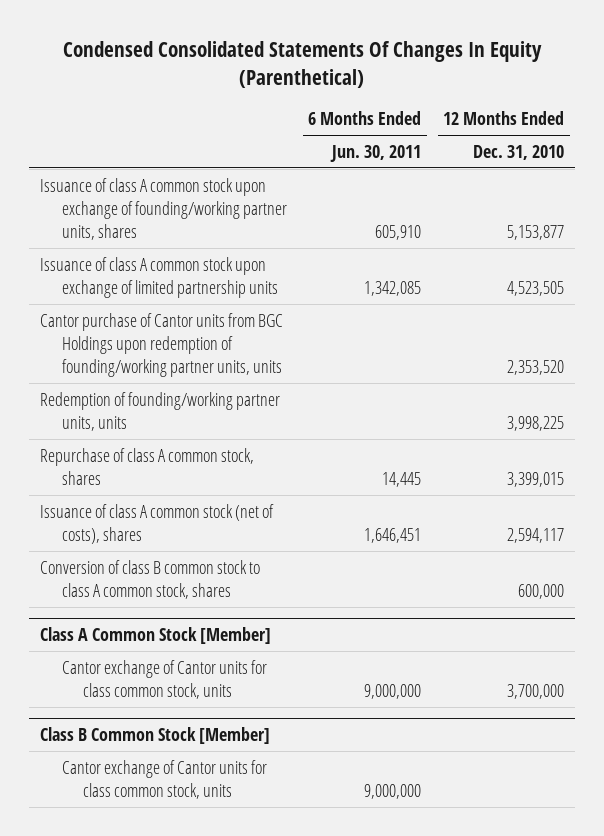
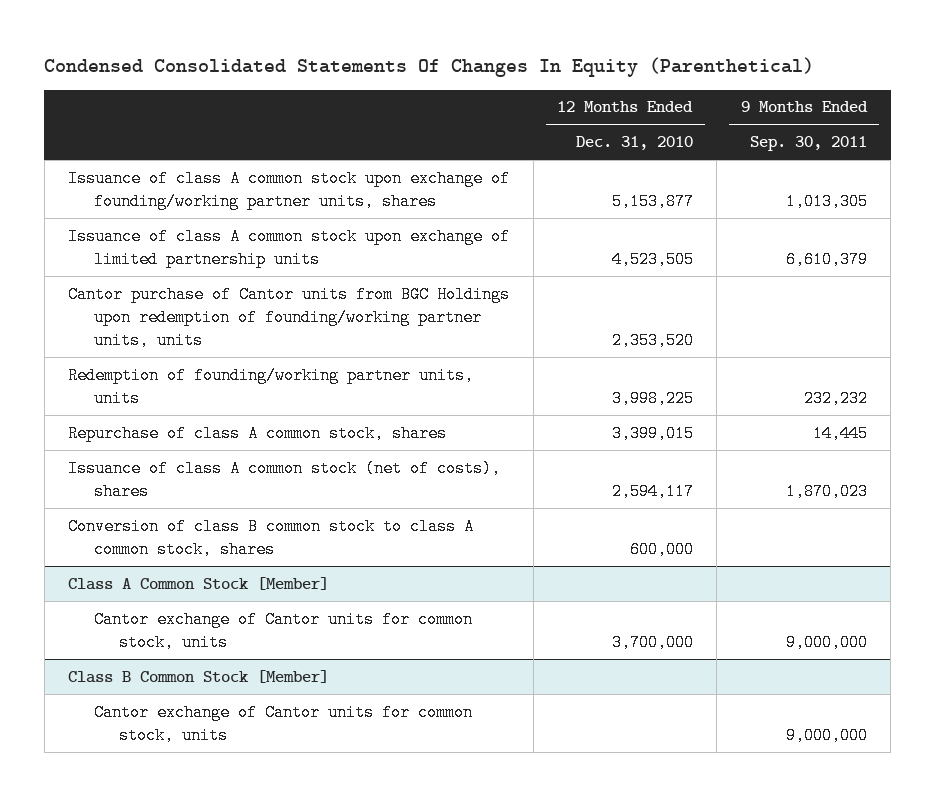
- | 6 Months Ended Jun. 30, 2011 | 12 Months Ended Dec. 31, 2010
+ | 12 Months Ended Dec. 31, 2010 | 9 Months Ended Sep. 30, 2011
@ Class A Common Stock [Member]
- Cantor exchange of Cantor units for class common stock, units | 9,000,000 | 3,700,000
+ Cantor exchange of Cantor units for common stock, units | 3,700,000 | 9,000,000
@ Class B Common Stock [Member]
- Cantor exchange of Cantor units for class common stock, units | 9,000,000 |
+ Cantor exchange of Cantor units for common stock, units | | 9,000,000

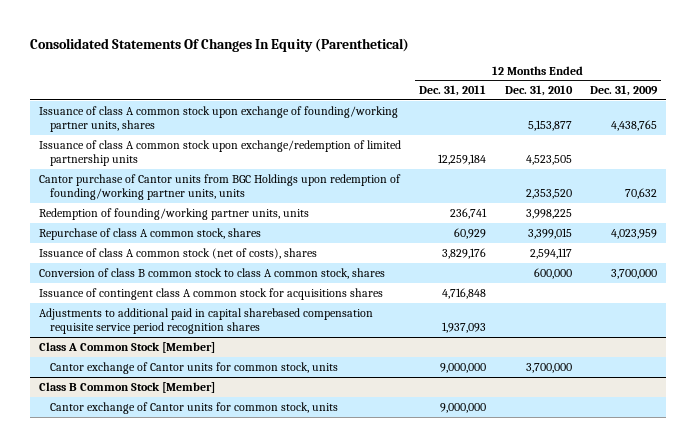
- Condensed Consolidated Statements Of Changes In Equity (Parenthetical)
+ Consolidated Statements Of Changes In Equity (Parenthetical)
- | 12 Months Ended Dec. 31, 2010 | 9 Months Ended Sep. 30, 2011
+ | 12 Months Ended Dec. 31, 2011 | 12 Months Ended Dec. 31, 2010 | 12 Months Ended Dec. 31, 2009
- Issuance of class A common stock upon exchange of limited partnership units | 4,523,505 | 6,610,379
+ Issuance of class A common stock upon exchange/redemption of limited partnership units | 12,259,184 | 4,523,505 |
+ Issuance of contingent class A common stock for acquisitions shares | 4,716,848 | |
+ Adjustments to additional paid in capital sharebased compensation requisite service period recognition shares | 1,937,093 | |

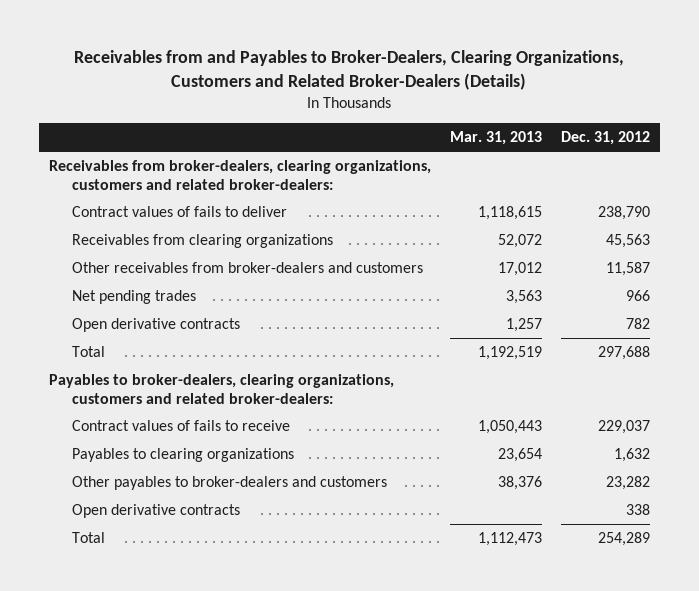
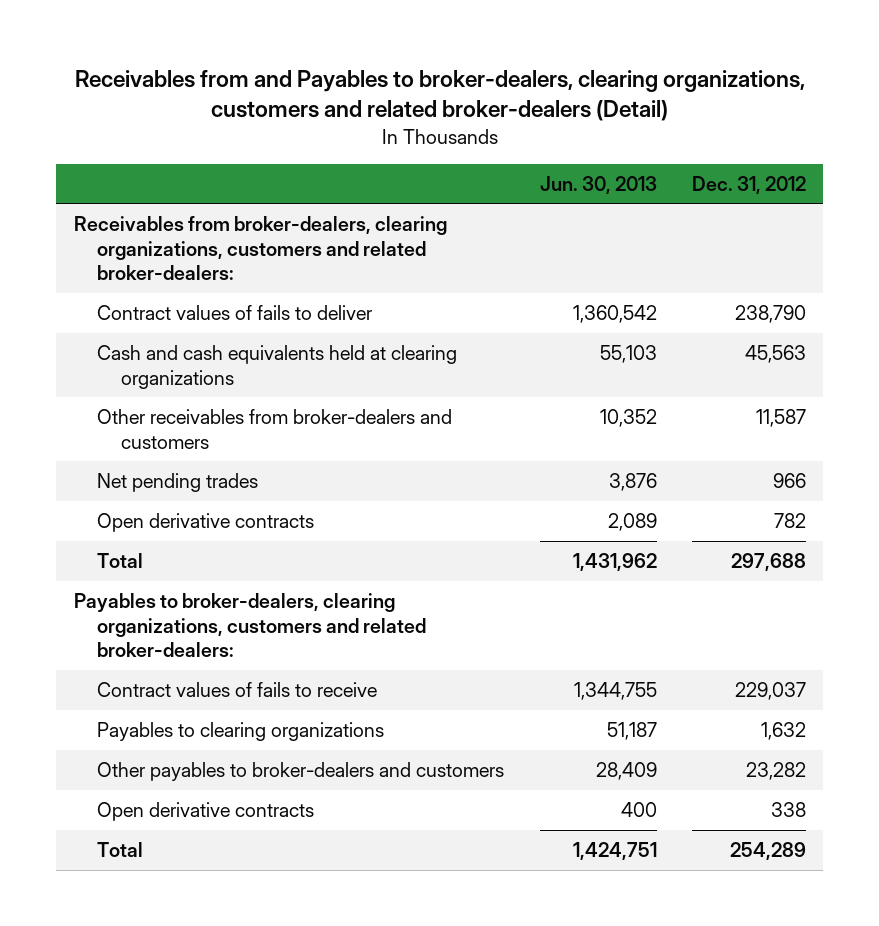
- Receivables from and Payables to Broker-Dealers, Clearing Organizations, Customers and Related Broker-Dealers (Details)
+ Receivables from and Payables to broker-dealers, clearing organizations, customers and related broker-dealers (Detail)
- | Mar. 31, 2013 | Dec. 31, 2012
+ | Jun. 30, 2013 | Dec. 31, 2012
- Receivables from clearing organizations | 52,072 | 45,563
+ Cash and cash equivalents held at clearing organizations | 55,103 | 45,563

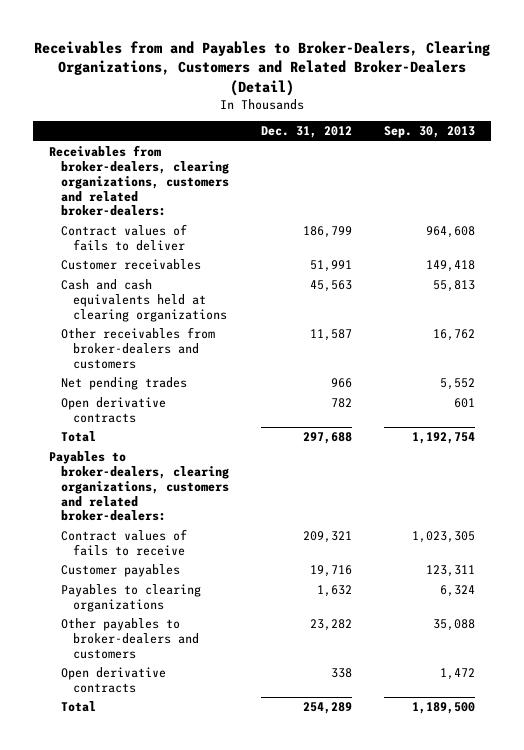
- Receivables from and Payables to broker-dealers, clearing organizations, customers and related broker-dealers (Detail)
+ Receivables from and Payables to Broker-Dealers, Clearing Organizations, Customers and Related Broker-Dealers (Detail)
- | Jun. 30, 2013 | Dec. 31, 2012
+ | Dec. 31, 2012 | Sep. 30, 2013
- Contract values of fails to deliver | 1,360,542 | 238,790
+ Contract values of fails to deliver | 186,799 | 964,608
+ Customer receivables | 51,991 | 149,418
- Contract values of fails to receive | 1,344,755 | 229,037
+ Contract values of fails to receive | 209,321 | 1,023,305
+ Customer payables | 19,716 | 123,311

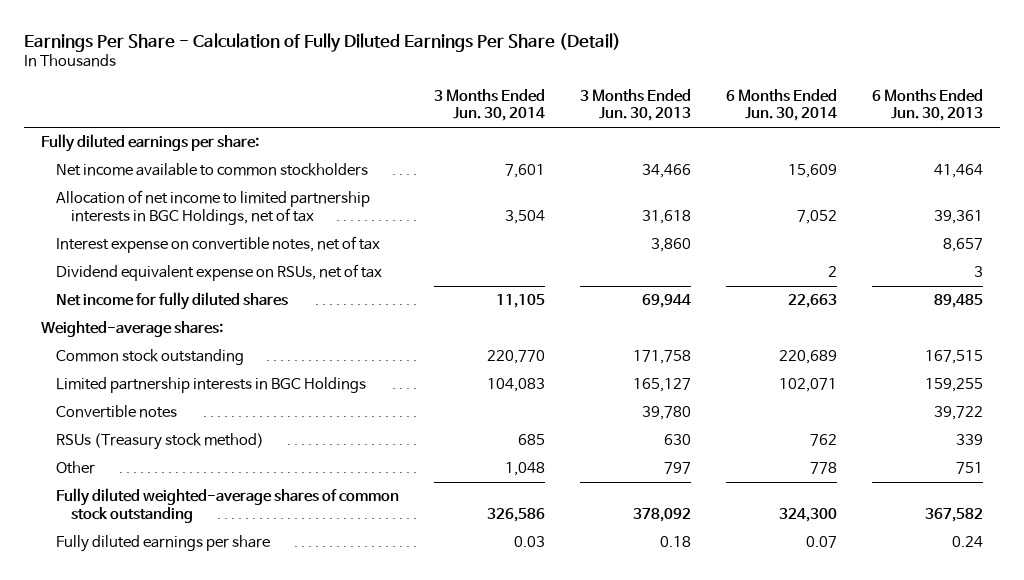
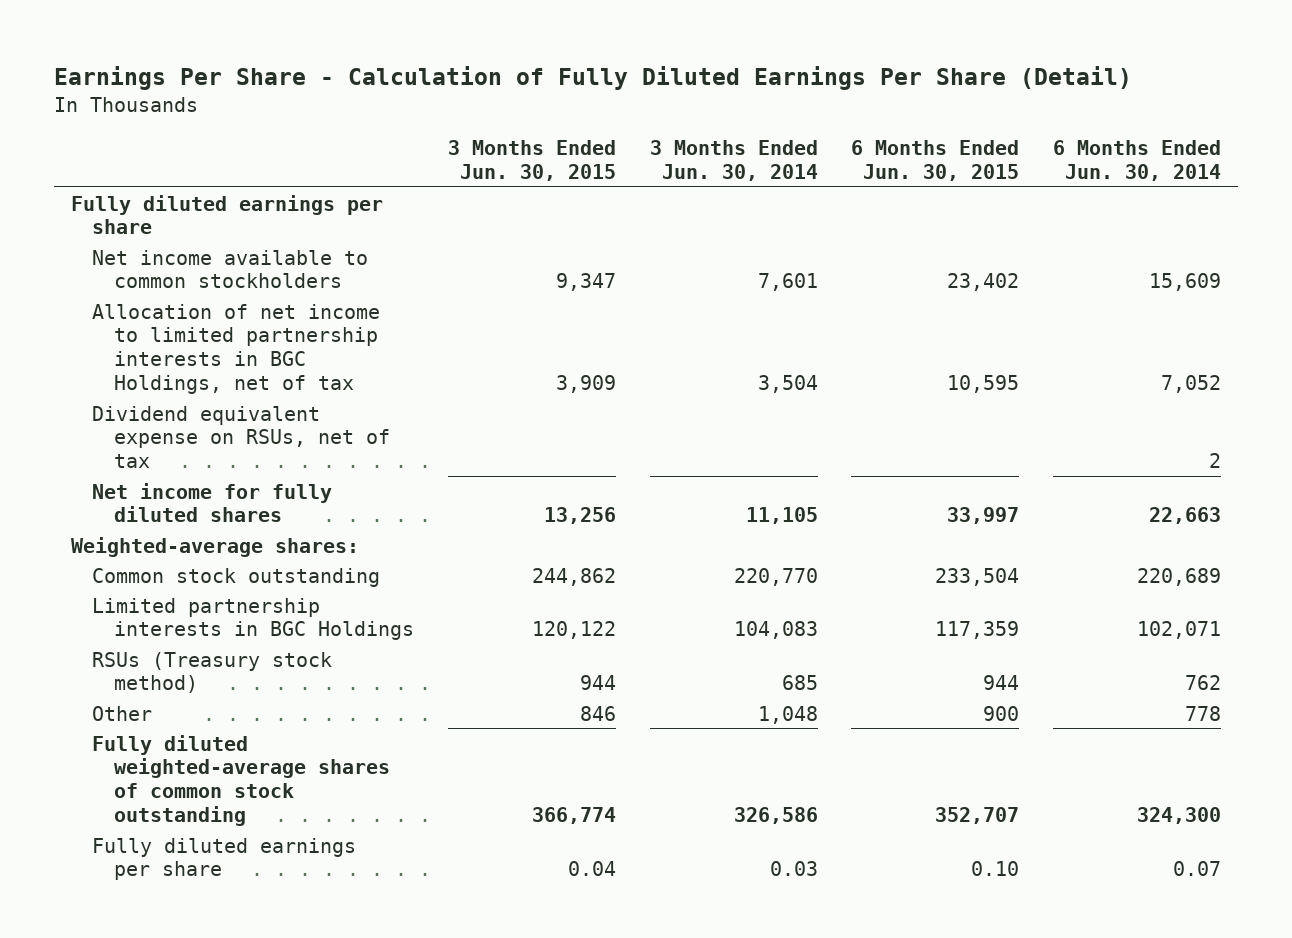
- | 3 Months Ended Jun. 30, 2014 | 3 Months Ended Jun. 30, 2013 | 6 Months Ended Jun. 30, 2014 | 6 Months Ended Jun. 30, 2013
+ | 3 Months Ended Jun. 30, 2015 | 3 Months Ended Jun. 30, 2014 | 6 Months Ended Jun. 30, 2015 | 6 Months Ended Jun. 30, 2014
- Fully diluted earnings per share:
+ Fully diluted earnings per share
- Interest expense on convertible notes, net of tax | | 3,860 | | 8,657
- Convertible notes | | 39,780 | | 39,722

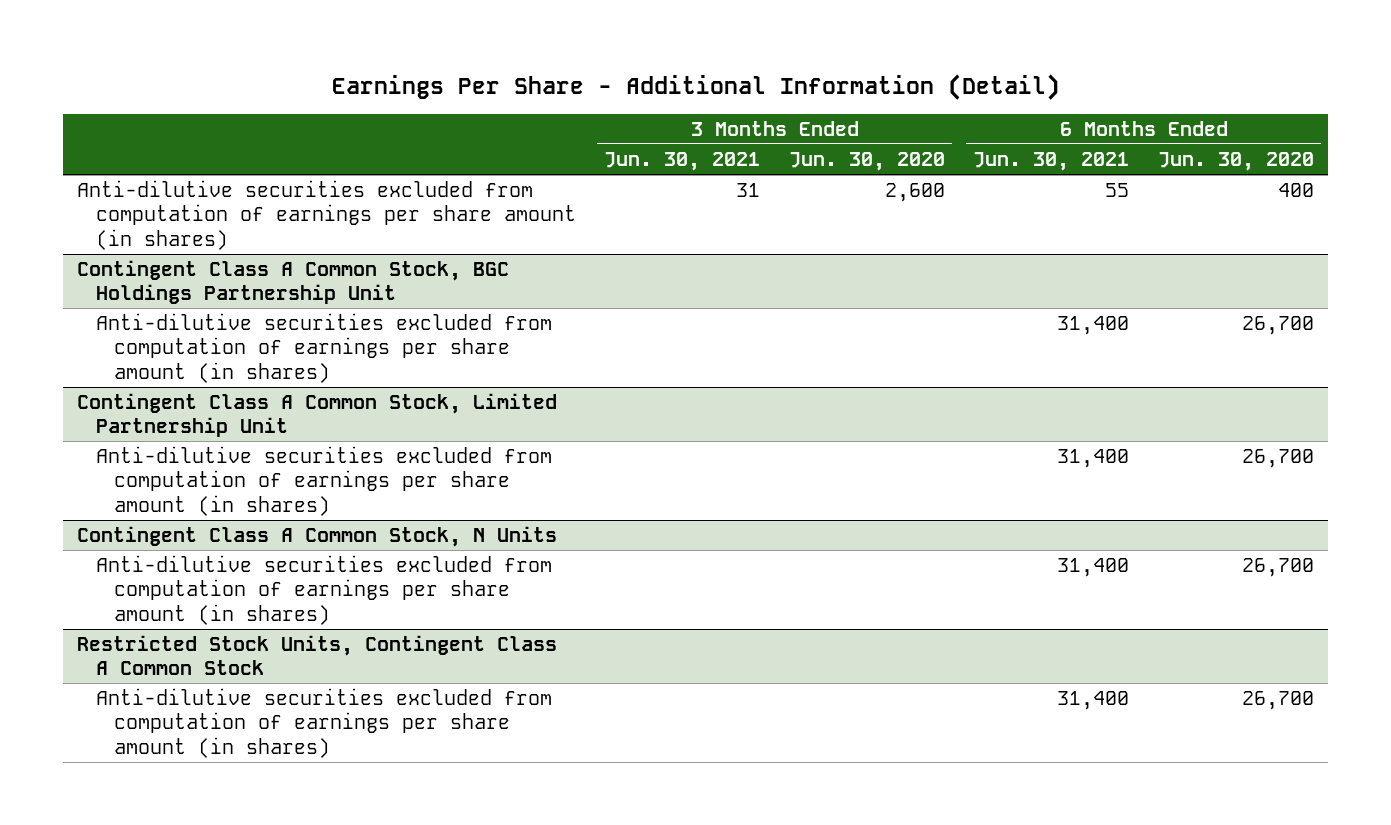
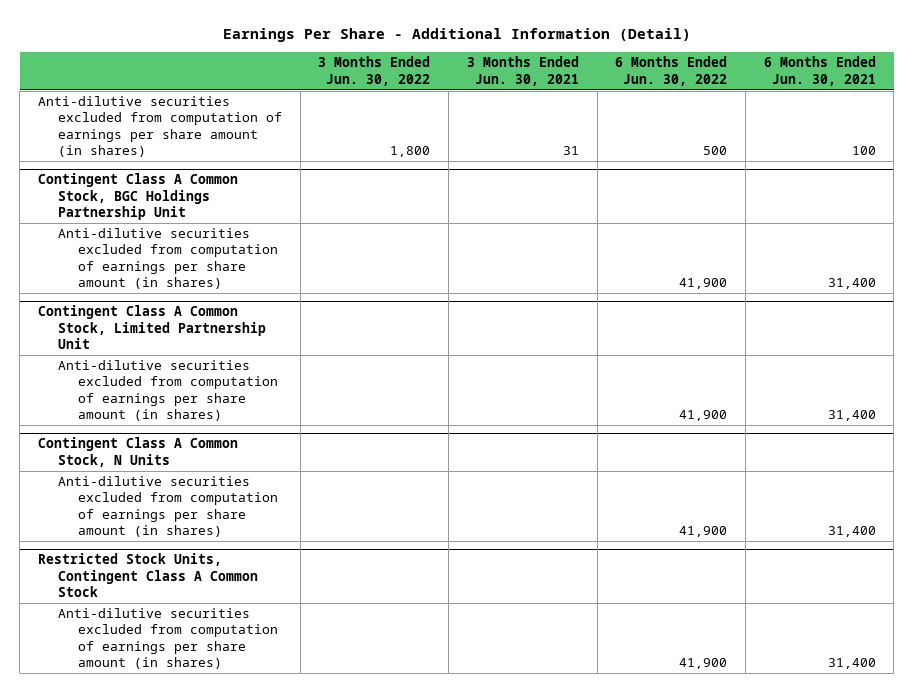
- | 3 Months Ended Jun. 30, 2021 | 3 Months Ended Jun. 30, 2020 | 6 Months Ended Jun. 30, 2021 | 6 Months Ended Jun. 30, 2020
+ | 3 Months Ended Jun. 30, 2022 | 3 Months Ended Jun. 30, 2021 | 6 Months Ended Jun. 30, 2022 | 6 Months Ended Jun. 30, 2021
- Anti-dilutive securities excluded from computation of earnings per share amount (in shares) | 31 | 2,600 | 55 | 400
+ Anti-dilutive securities excluded from computation of earnings per share amount (in shares) | 1,800 | 31 | 500 | 100

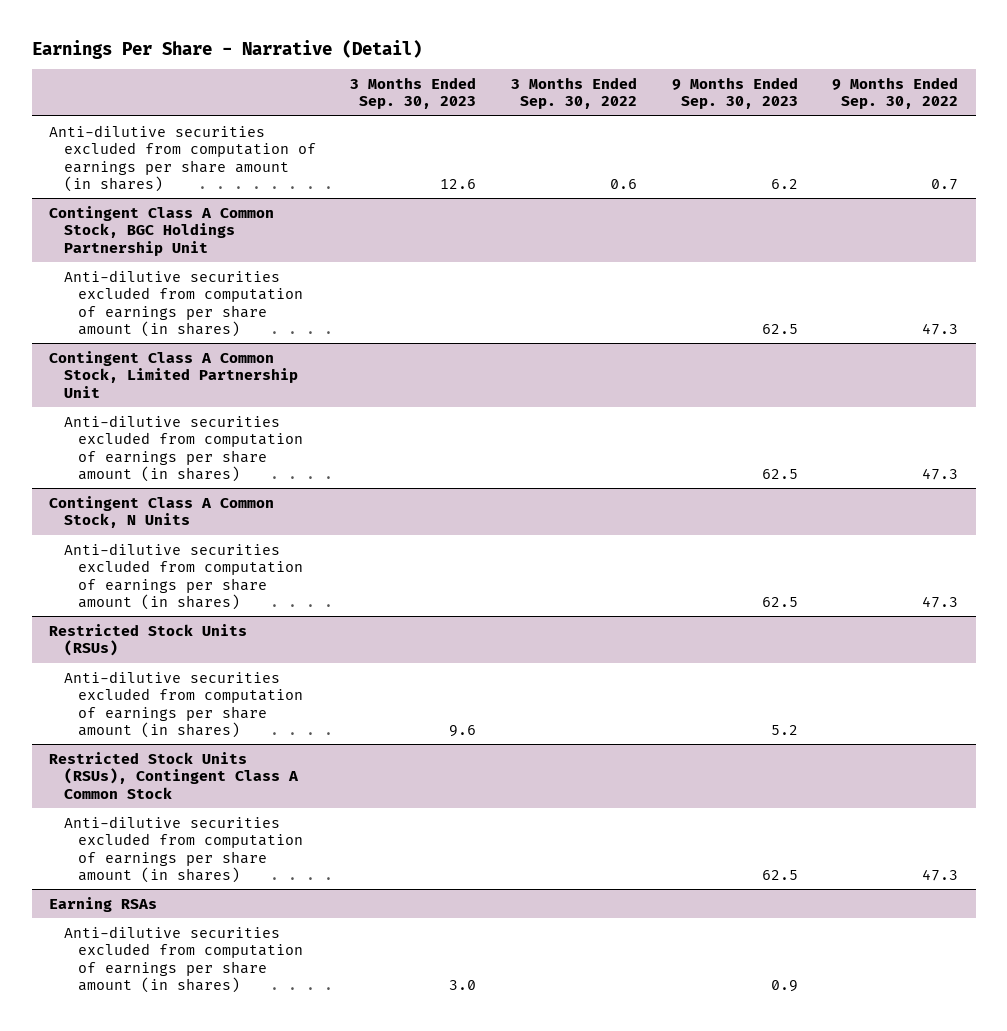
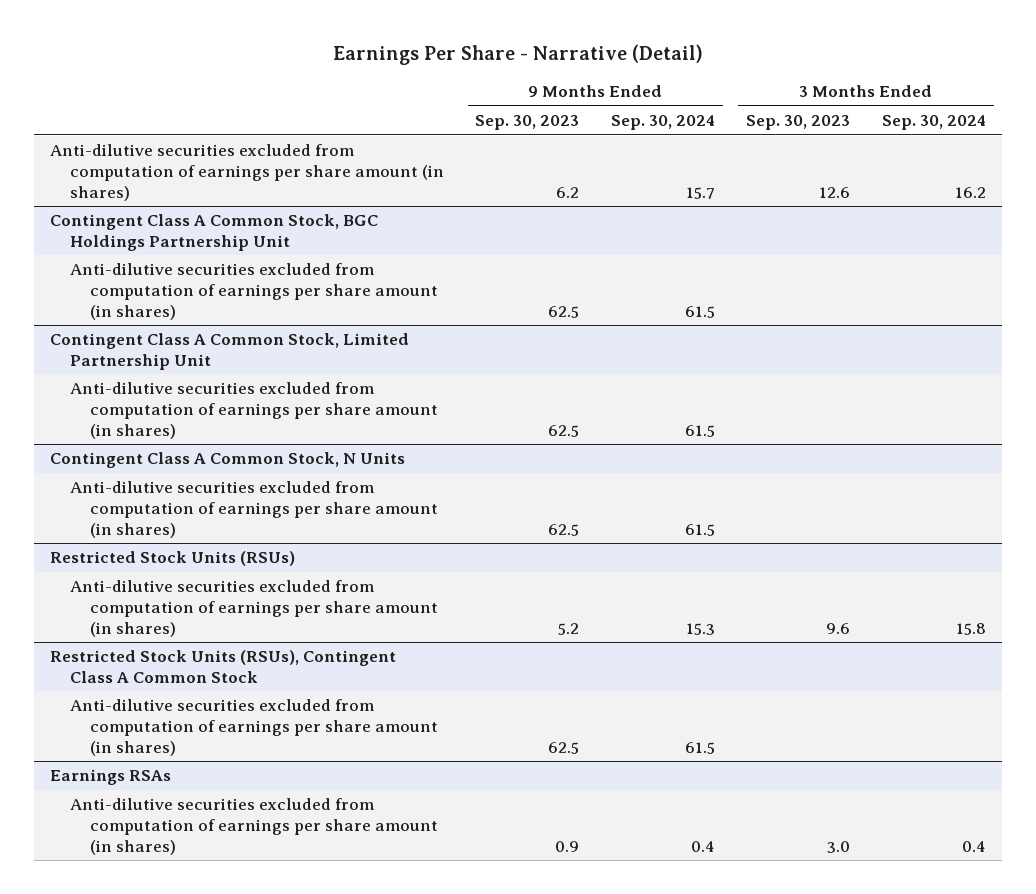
- | 3 Months Ended Sep. 30, 2023 | 3 Months Ended Sep. 30, 2022 | 9 Months Ended Sep. 30, 2023 | 9 Months Ended Sep. 30, 2022
+ | 9 Months Ended Sep. 30, 2023 | 9 Months Ended Sep. 30, 2024 | 3 Months Ended Sep. 30, 2023 | 3 Months Ended Sep. 30, 2024
- Earning RSAs
+ Earnings RSAs

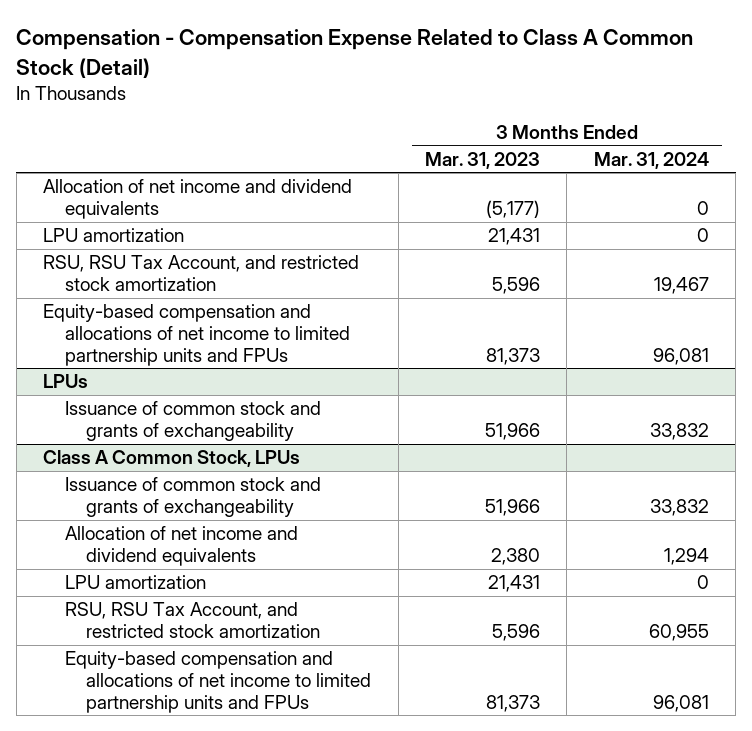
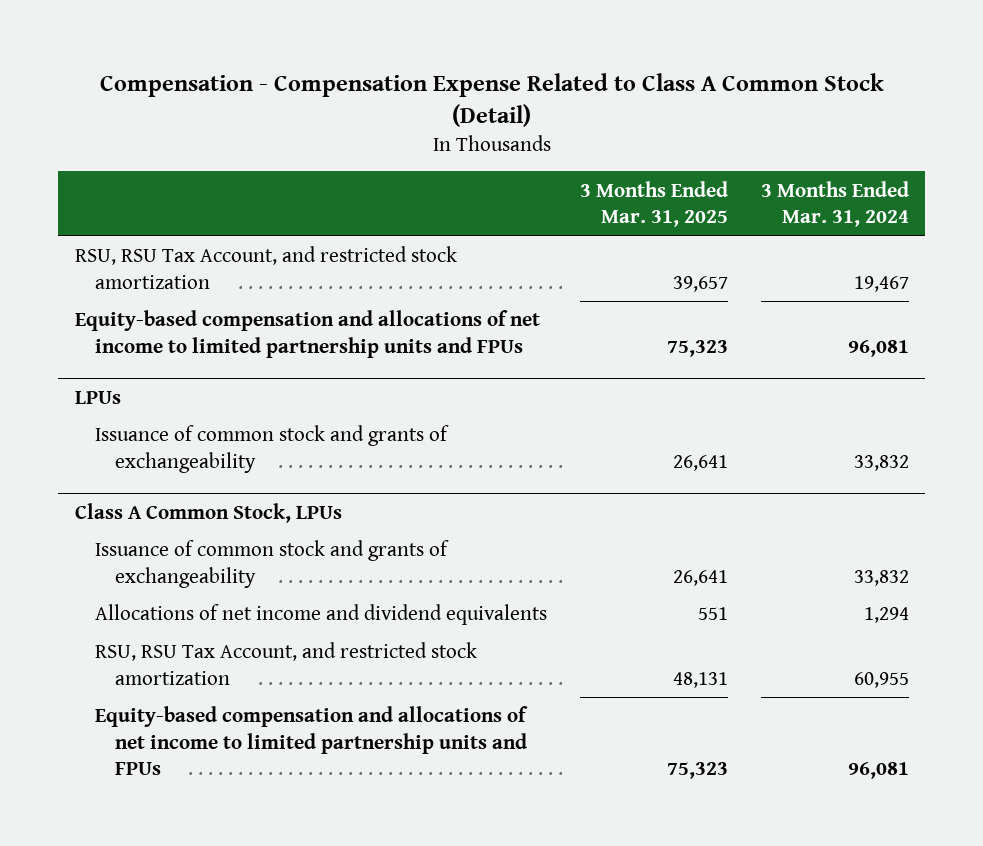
- | 3 Months Ended Mar. 31, 2023 | 3 Months Ended Mar. 31, 2024
+ | 3 Months Ended Mar. 31, 2025 | 3 Months Ended Mar. 31, 2024
- Allocation of net income and dividend equivalents | (5,177) | 0
- LPU amortization | 21,431 | 0
@ Class A Common Stock, LPUs
- Allocation of net income and dividend equivalents | 2,380 | 1,294
- LPU amortization | 21,431 | 0
+ Allocations of net income and dividend equivalents | 551 | 1,294

